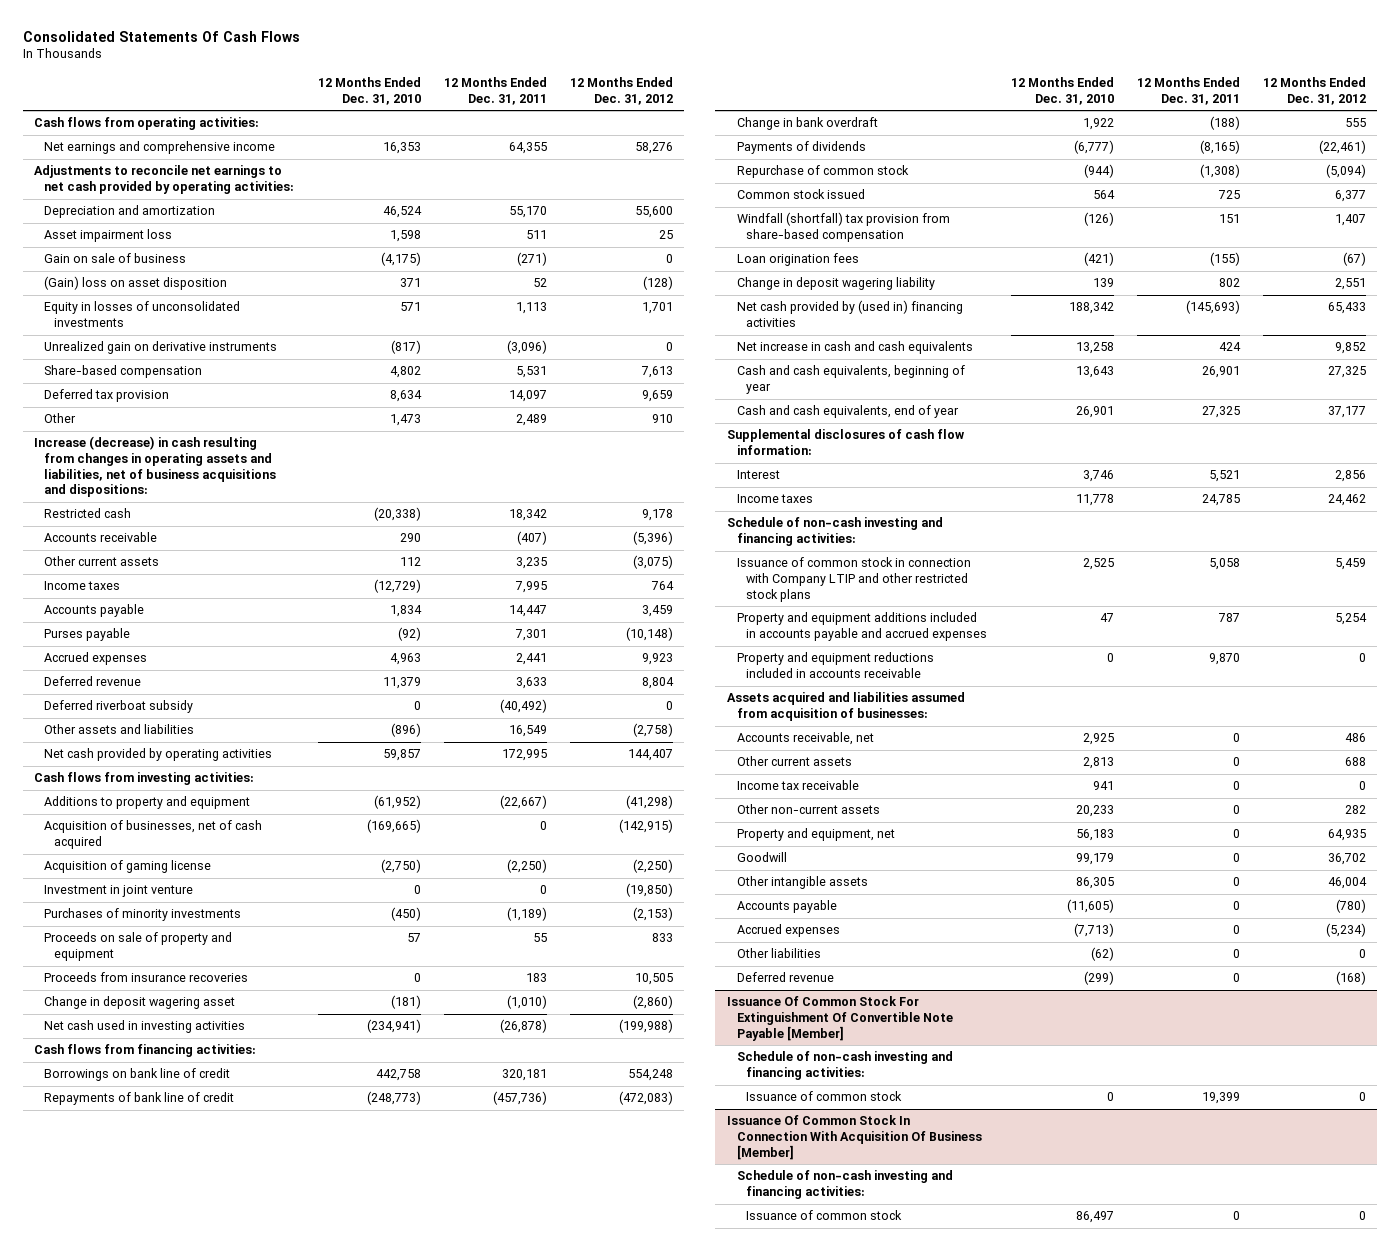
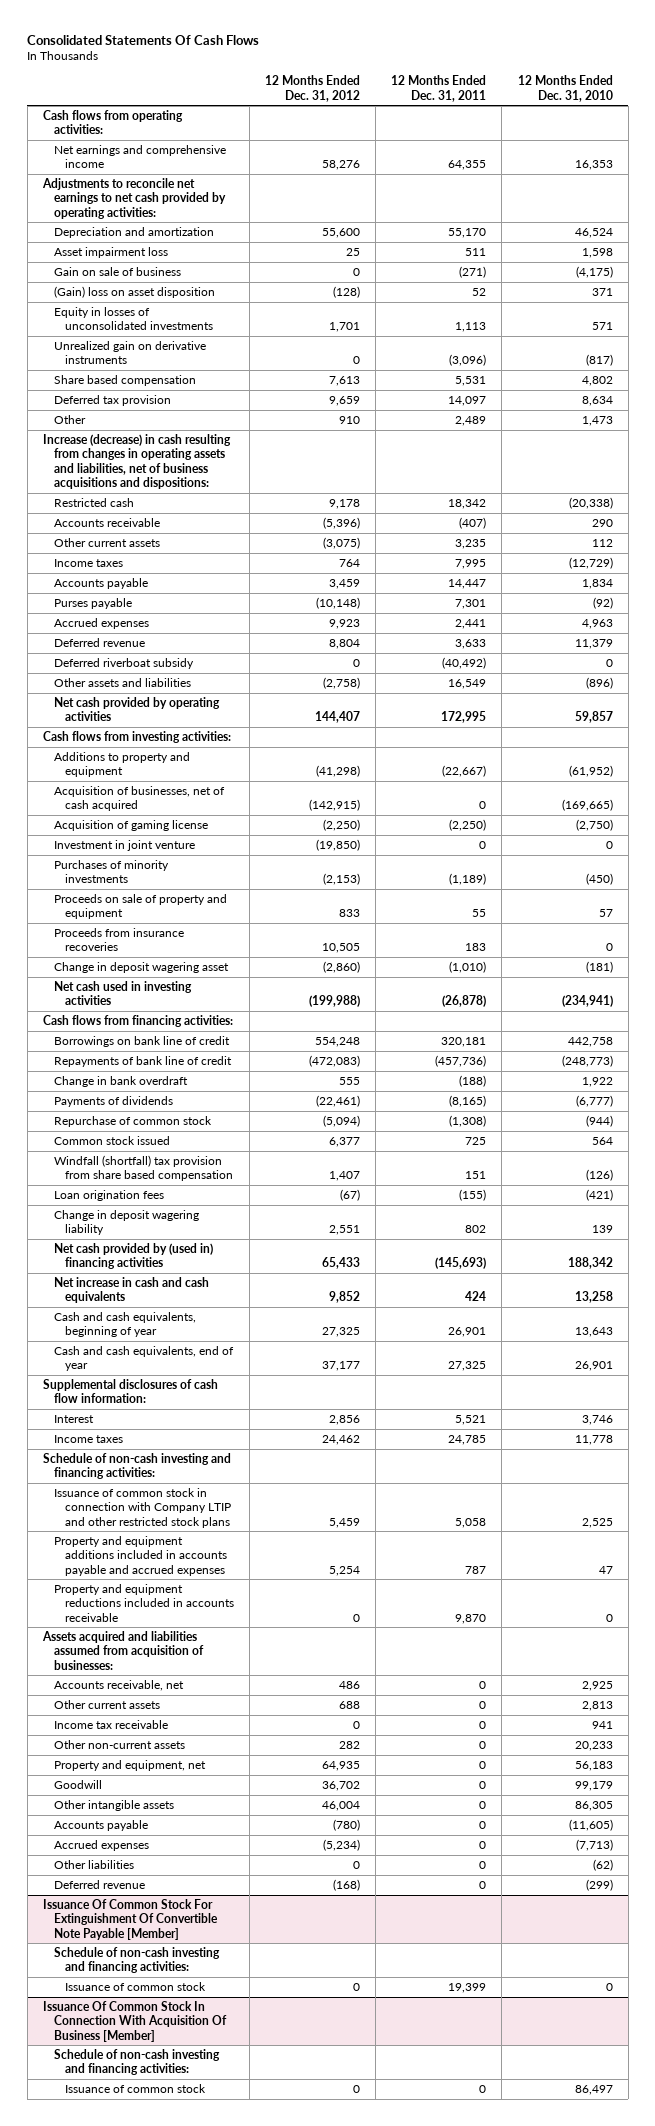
- | 12 Months Ended Dec. 31, 2010 | 12 Months Ended Dec. 31, 2011 | 12 Months Ended Dec. 31, 2012
+ | 12 Months Ended Dec. 31, 2012 | 12 Months Ended Dec. 31, 2011 | 12 Months Ended Dec. 31, 2010
- Share-based compensation | 4,802 | 5,531 | 7,613
+ Share based compensation | 7,613 | 5,531 | 4,802
- Windfall (shortfall) tax provision from share-based compensation | (126) | 151 | 1,407
+ Windfall (shortfall) tax provision from share based compensation | 1,407 | 151 | (126)

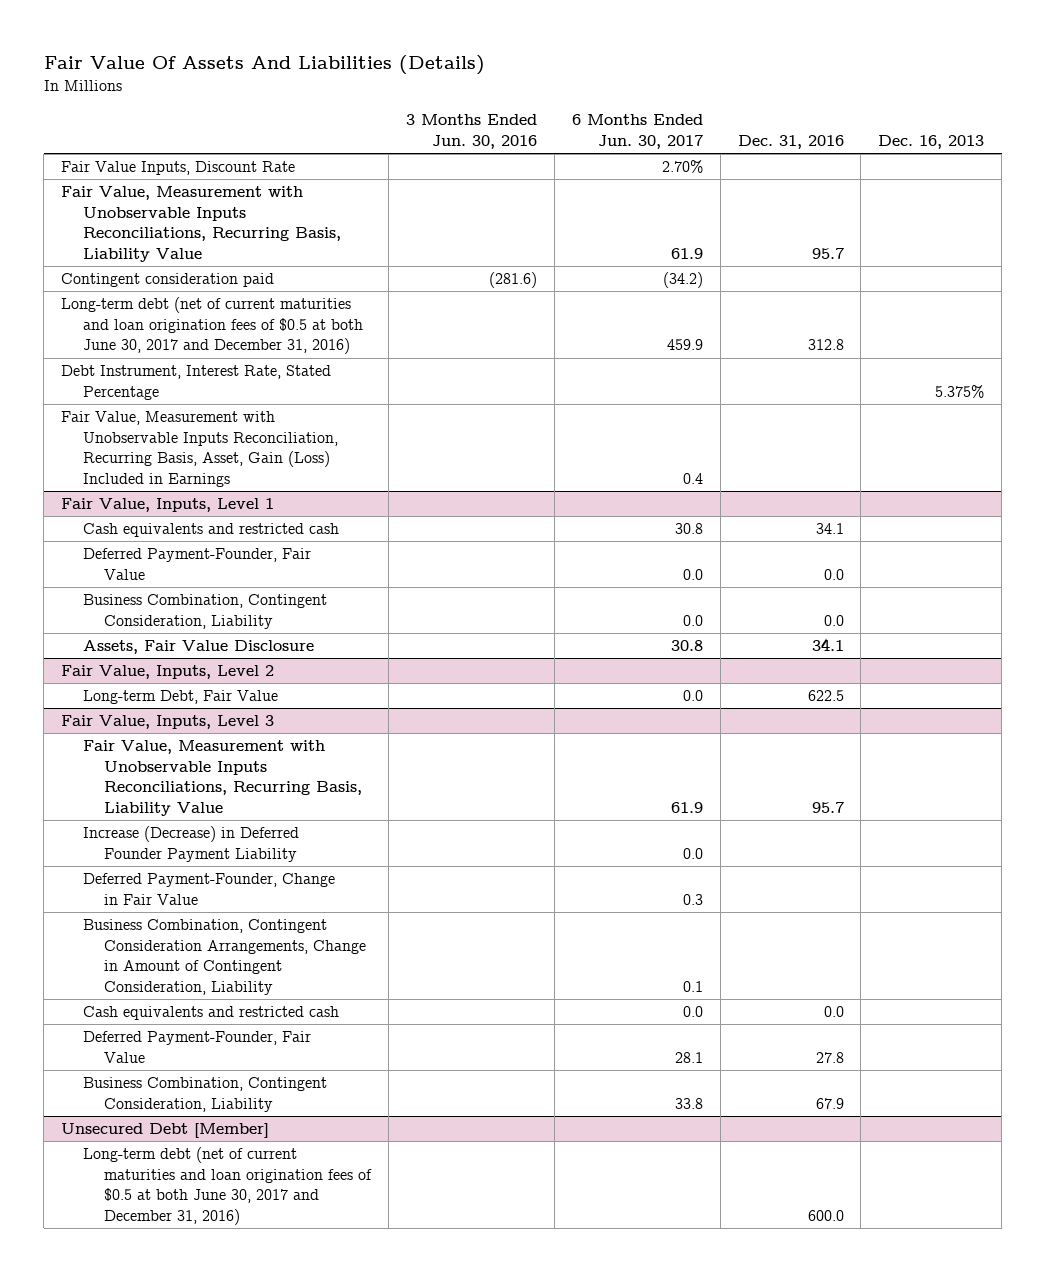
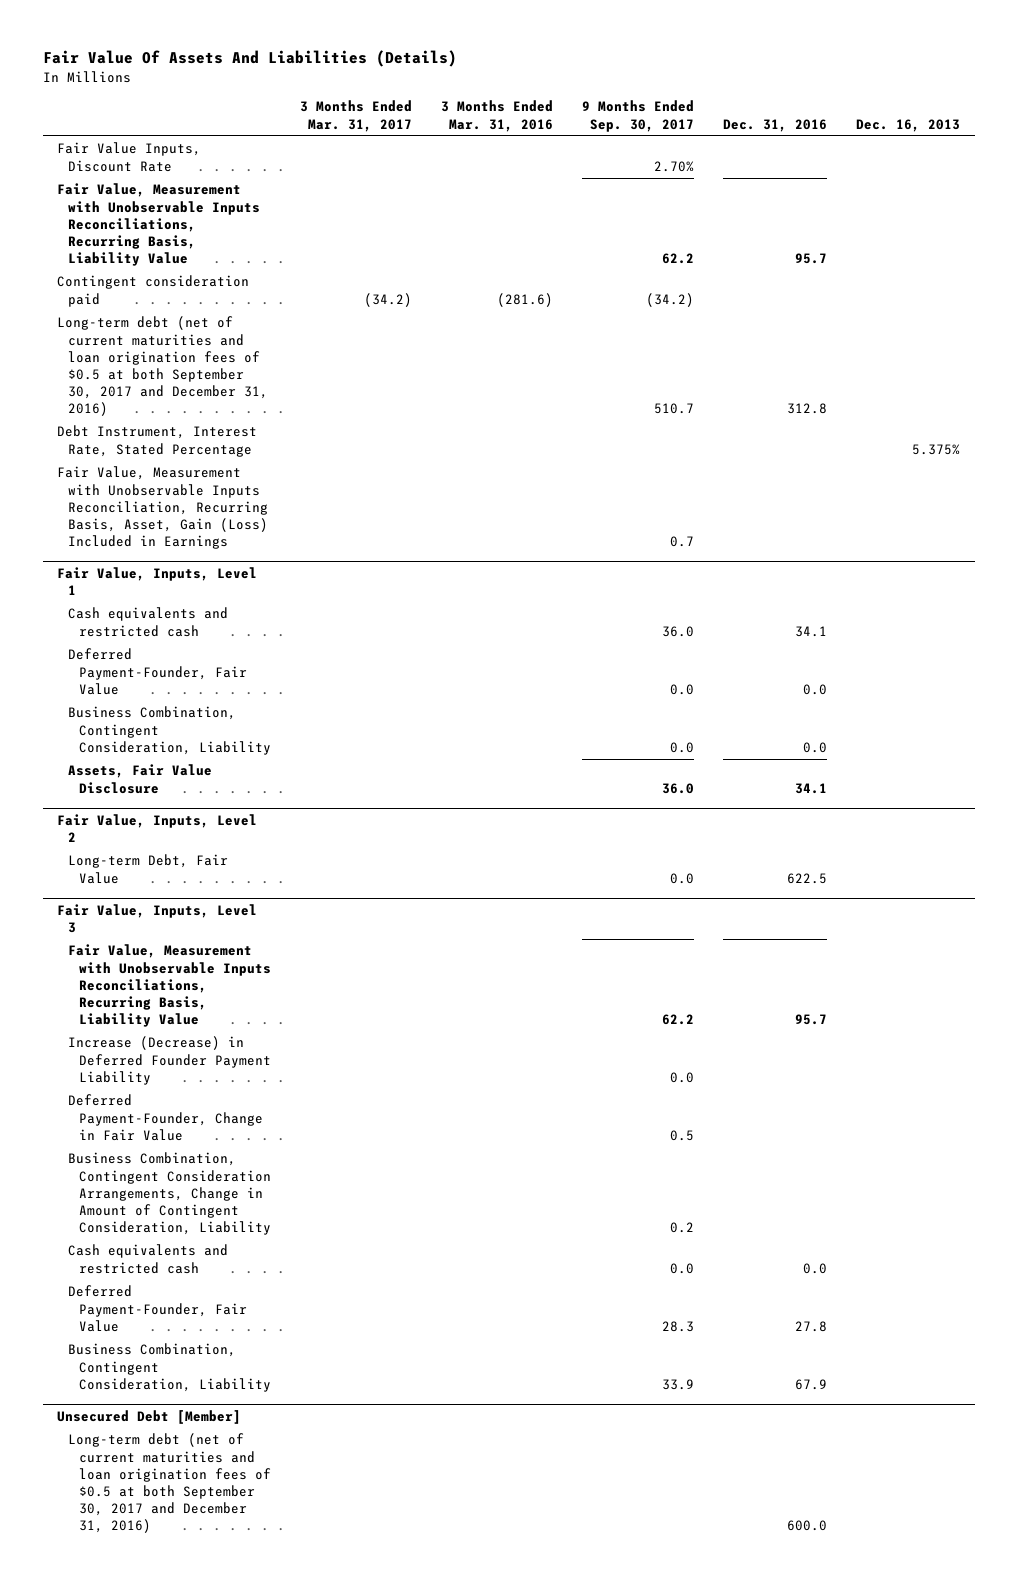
- | 3 Months Ended Jun. 30, 2016 | 6 Months Ended Jun. 30, 2017 | Dec. 31, 2016 | Dec. 16, 2013
+ | 3 Months Ended Mar. 31, 2017 | 3 Months Ended Mar. 31, 2016 | 9 Months Ended Sep. 30, 2017 | Dec. 31, 2016 | Dec. 16, 2013
- Long-term debt (net of current maturities and loan origination fees of $0.5 at both June 30, 2017 and December 31, 2016) | | 459.9 | 312.8 |
+ Long-term debt (net of current maturities and loan origination fees of $0.5 at both September 30, 2017 and December 31, 2016) | | | 510.7 | 312.8 |
@ Unsecured Debt [Member]
- Long-term debt (net of current maturities and loan origination fees of $0.5 at both June 30, 2017 and December 31, 2016) | | | 600.0 |
+ Long-term debt (net of current maturities and loan origination fees of $0.5 at both September 30, 2017 and December 31, 2016) | | | | 600.0 |

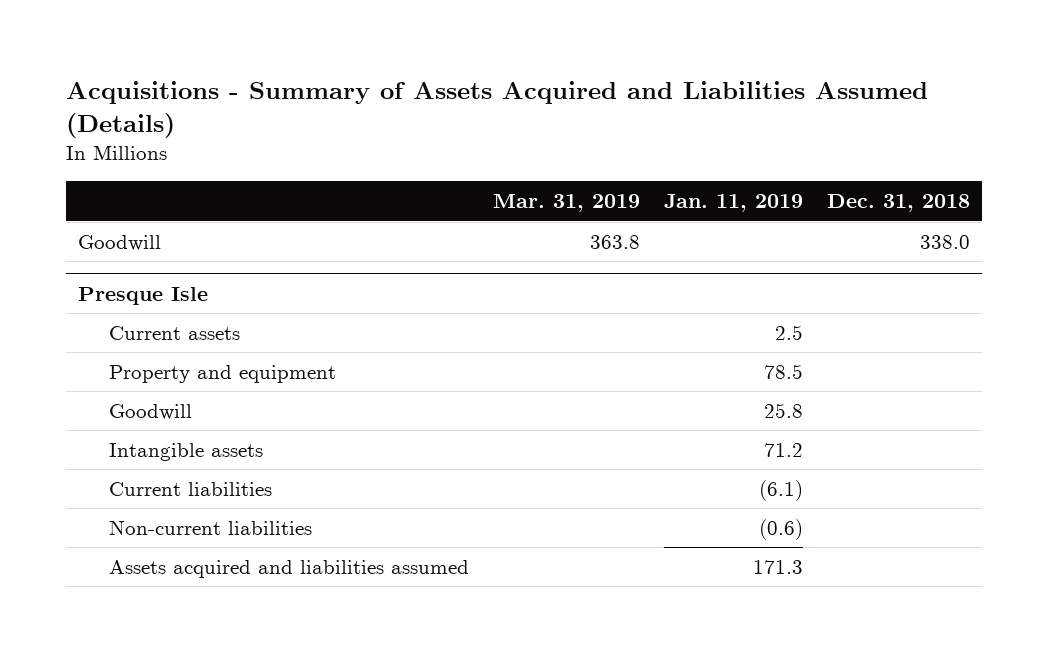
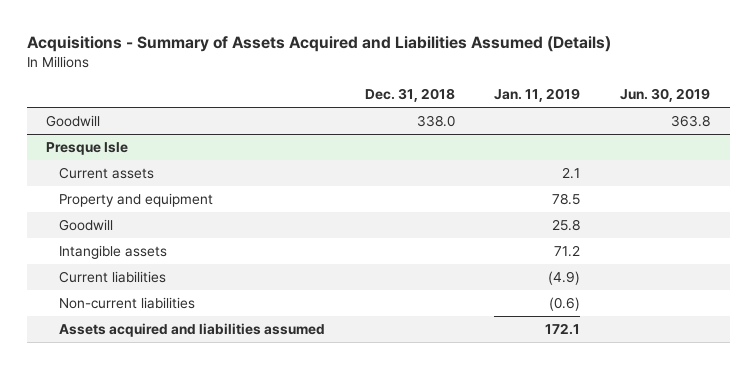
- | Mar. 31, 2019 | Jan. 11, 2019 | Dec. 31, 2018
+ | Dec. 31, 2018 | Jan. 11, 2019 | Jun. 30, 2019
@ Presque Isle
- Current assets | | 2.5 |
+ Current assets | | 2.1 |
- Current liabilities | | (6.1) |
+ Current liabilities | | (4.9) |
- Assets acquired and liabilities assumed | | 171.3 |
+ Assets acquired and liabilities assumed | | 172.1 |

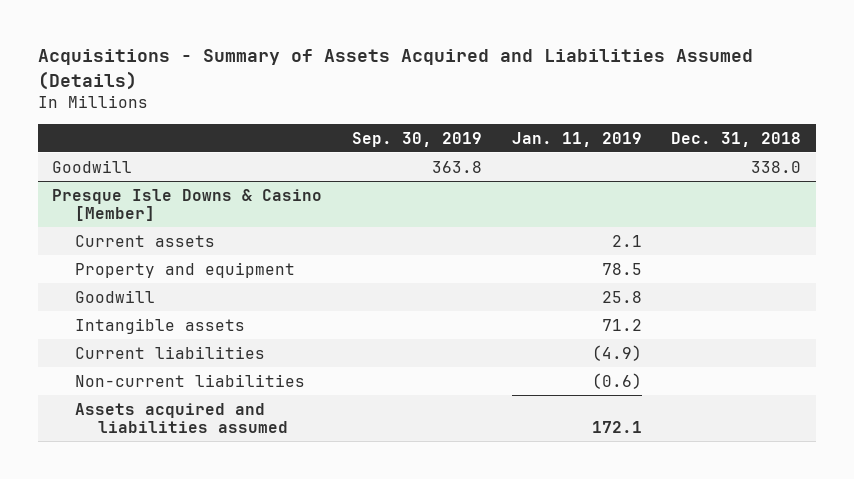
- | Dec. 31, 2018 | Jan. 11, 2019 | Jun. 30, 2019
+ | Sep. 30, 2019 | Jan. 11, 2019 | Dec. 31, 2018
- Presque Isle
+ Presque Isle Downs & Casino [Member]

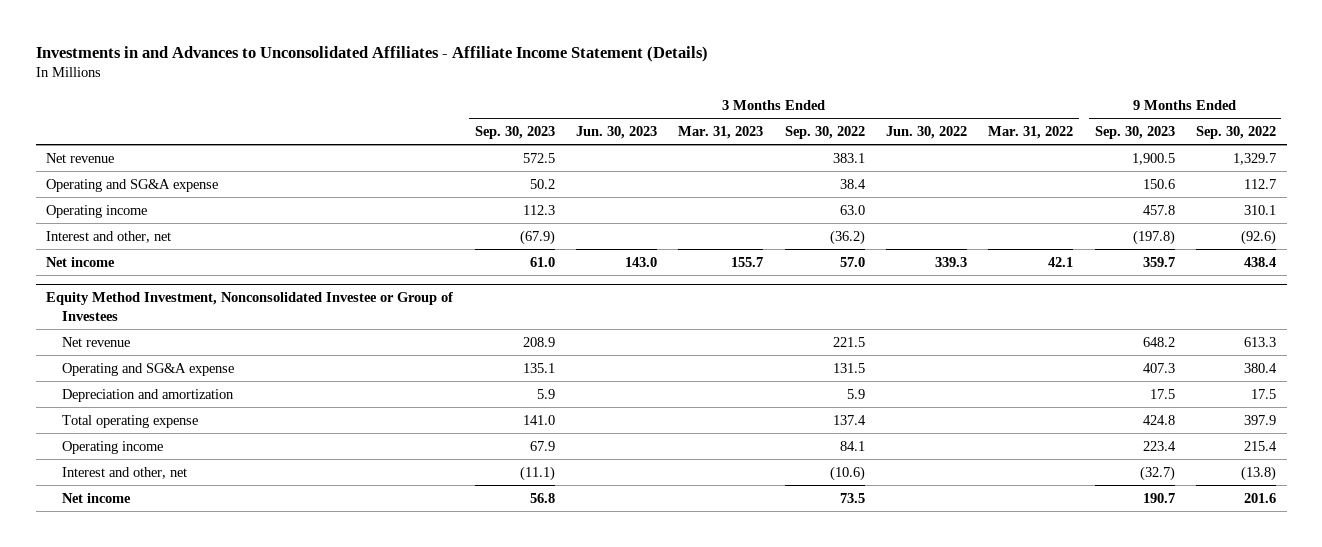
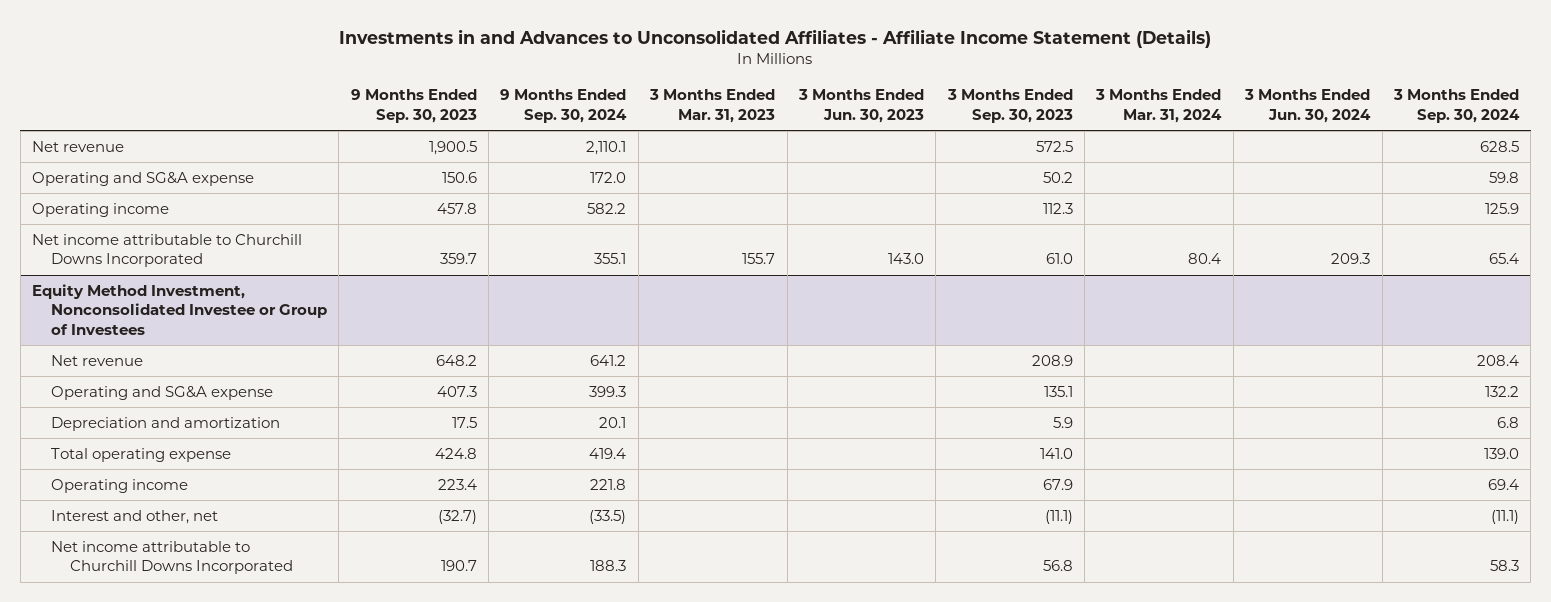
- | 3 Months Ended Sep. 30, 2023 | 3 Months Ended Jun. 30, 2023 | 3 Months Ended Mar. 31, 2023 | 3 Months Ended Sep. 30, 2022 | 3 Months Ended Jun. 30, 2022 | 3 Months Ended Mar. 31, 2022 | 9 Months Ended Sep. 30, 2023 | 9 Months Ended Sep. 30, 2022
+ | 9 Months Ended Sep. 30, 2023 | 9 Months Ended Sep. 30, 2024 | 3 Months Ended Mar. 31, 2023 | 3 Months Ended Jun. 30, 2023 | 3 Months Ended Sep. 30, 2023 | 3 Months Ended Mar. 31, 2024 | 3 Months Ended Jun. 30, 2024 | 3 Months Ended Sep. 30, 2024
- Interest and other, net | (67.9) | | | (36.2) | | | (197.8) | (92.6)
- Net income | 61.0 | 143.0 | 155.7 | 57.0 | 339.3 | 42.1 | 359.7 | 438.4
+ Net income attributable to Churchill Downs Incorporated | 359.7 | 355.1 | 155.7 | 143.0 | 61.0 | 80.4 | 209.3 | 65.4
@ Equity Method Investment, Nonconsolidated Investee or Group of Investees
- Net income | 56.8 | | | 73.5 | | | 190.7 | 201.6
+ Net income attributable to Churchill Downs Incorporated | 190.7 | 188.3 | | | 56.8 | | | 58.3

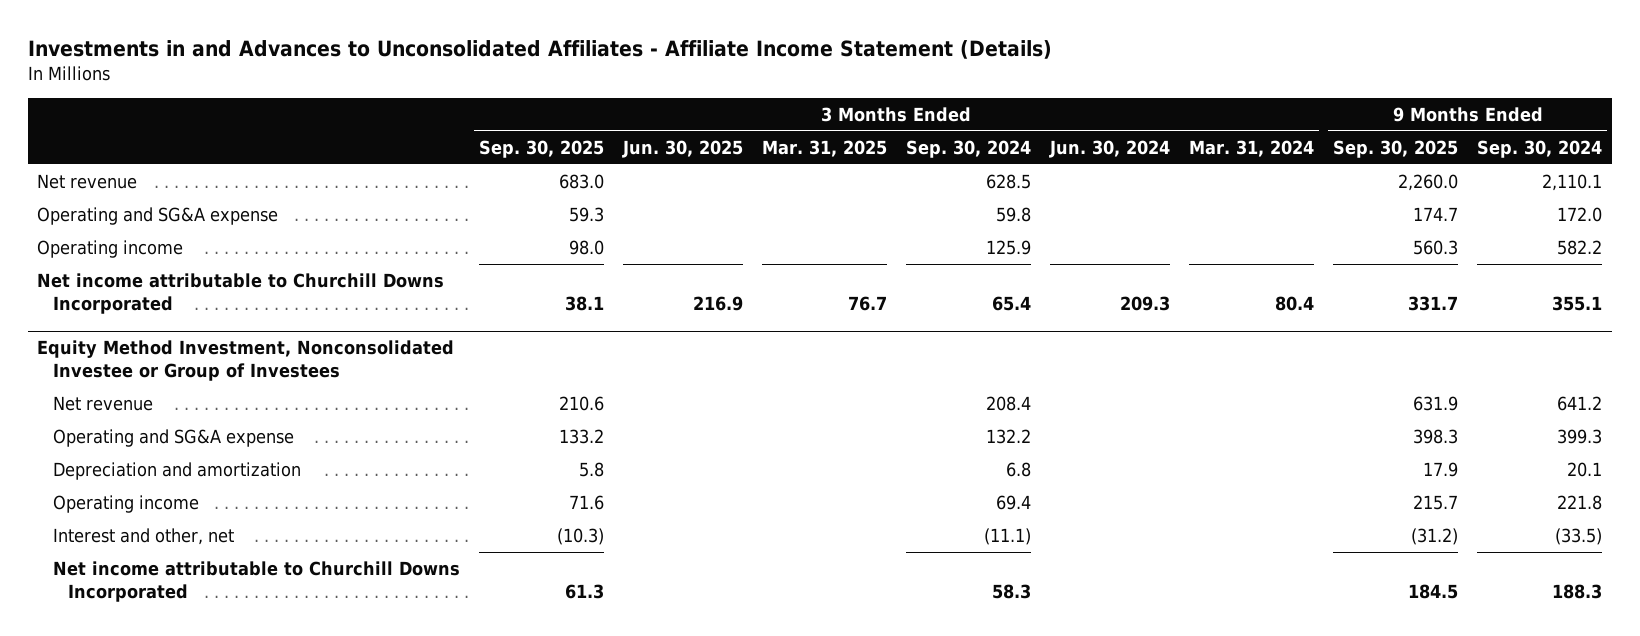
- | 9 Months Ended Sep. 30, 2023 | 9 Months Ended Sep. 30, 2024 | 3 Months Ended Mar. 31, 2023 | 3 Months Ended Jun. 30, 2023 | 3 Months Ended Sep. 30, 2023 | 3 Months Ended Mar. 31, 2024 | 3 Months Ended Jun. 30, 2024 | 3 Months Ended Sep. 30, 2024
+ | 3 Months Ended Sep. 30, 2025 | 3 Months Ended Jun. 30, 2025 | 3 Months Ended Mar. 31, 2025 | 3 Months Ended Sep. 30, 2024 | 3 Months Ended Jun. 30, 2024 | 3 Months Ended Mar. 31, 2024 | 9 Months Ended Sep. 30, 2025 | 9 Months Ended Sep. 30, 2024
@ Equity Method Investment, Nonconsolidated Investee or Group of Investees
- Total operating expense | 424.8 | 419.4 | | | 141.0 | | | 139.0

